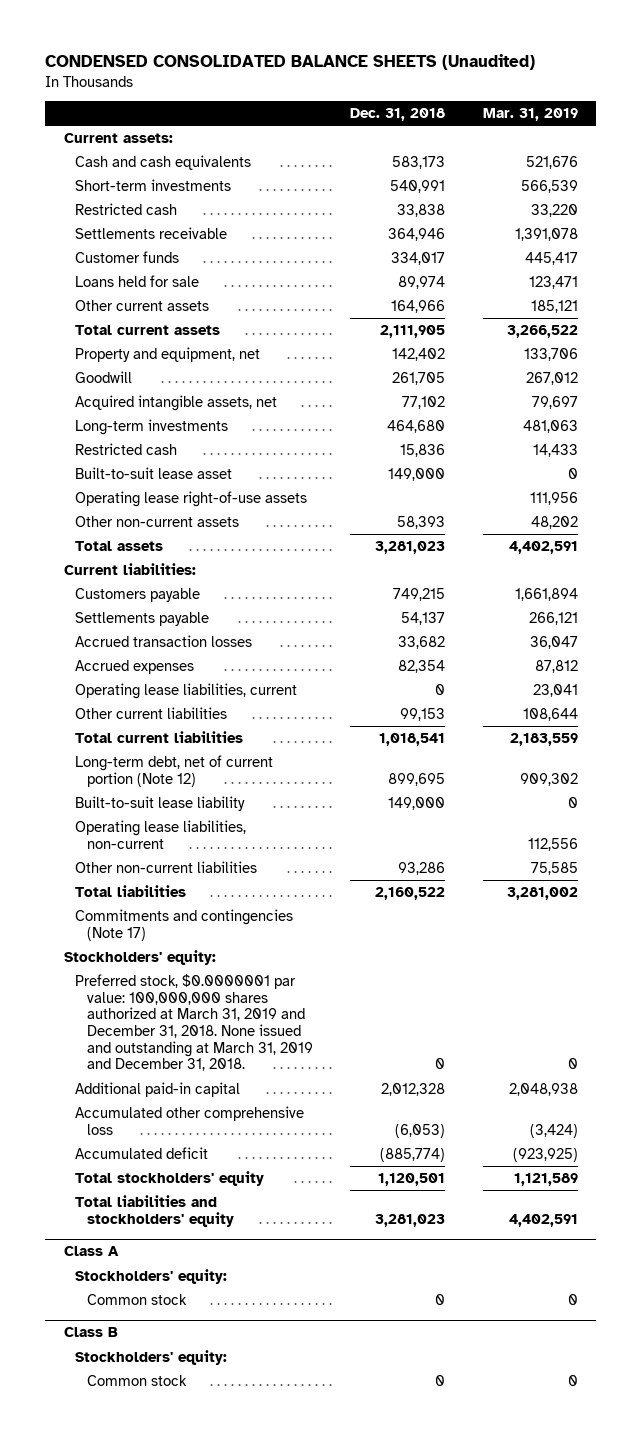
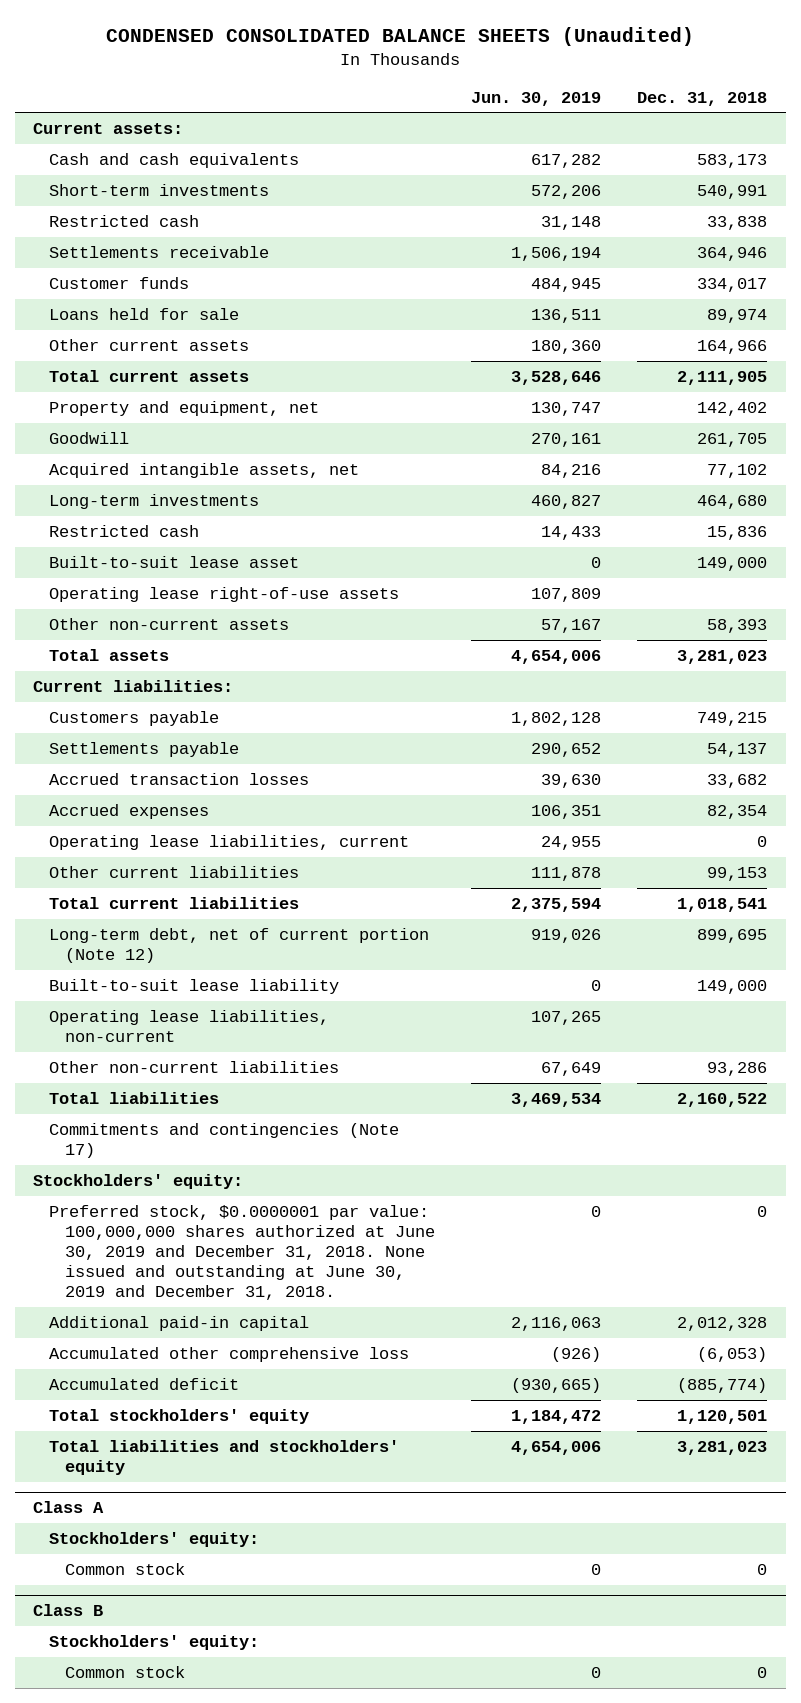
- | Dec. 31, 2018 | Mar. 31, 2019
+ | Jun. 30, 2019 | Dec. 31, 2018
- Preferred stock, $0.0000001 par value: 100,000,000 shares authorized at March 31, 2019 and December 31, 2018. None issued and outstanding at March 31, 2019 and December 31, 2018. | 0 | 0
+ Preferred stock, $0.0000001 par value: 100,000,000 shares authorized at June 30, 2019 and December 31, 2018. None issued and outstanding at June 30, 2019 and December 31, 2018. | 0 | 0

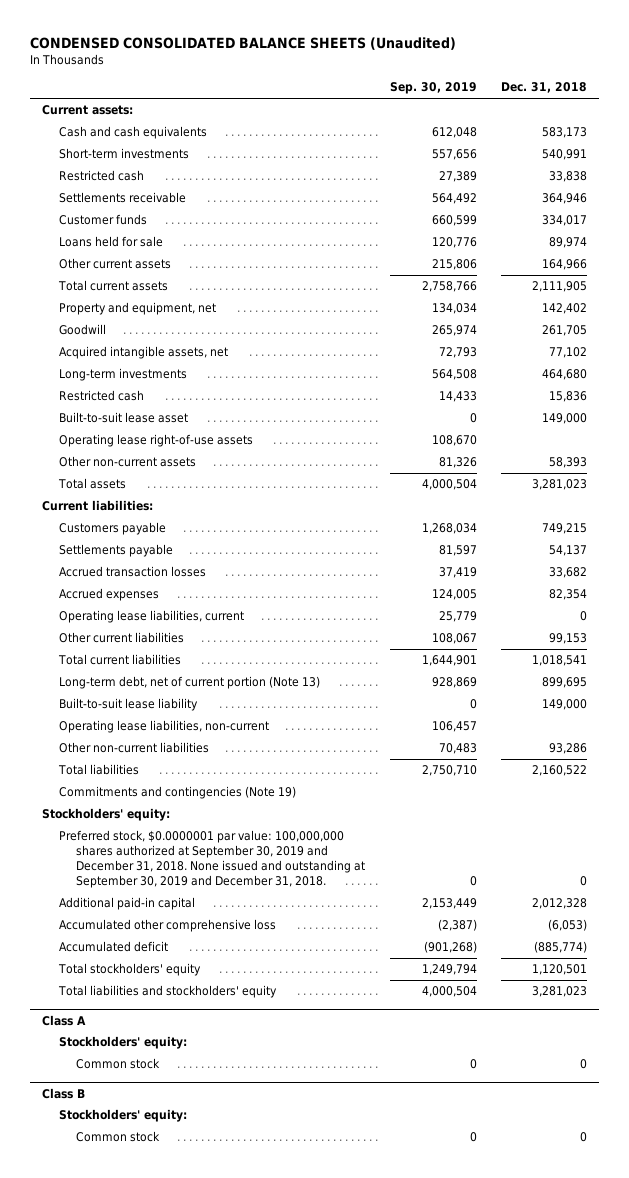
- | Jun. 30, 2019 | Dec. 31, 2018
+ | Sep. 30, 2019 | Dec. 31, 2018
- Long-term debt, net of current portion (Note 12) | 919,026 | 899,695
+ Long-term debt, net of current portion (Note 13) | 928,869 | 899,695
- Commitments and contingencies (Note 17)
+ Commitments and contingencies (Note 19)
- Preferred stock, $0.0000001 par value: 100,000,000 shares authorized at June 30, 2019 and December 31, 2018. None issued and outstanding at June 30, 2019 and December 31, 2018. | 0 | 0
+ Preferred stock, $0.0000001 par value: 100,000,000 shares authorized at September 30, 2019 and December 31, 2018. None issued and outstanding at September 30, 2019 and December 31, 2018. | 0 | 0

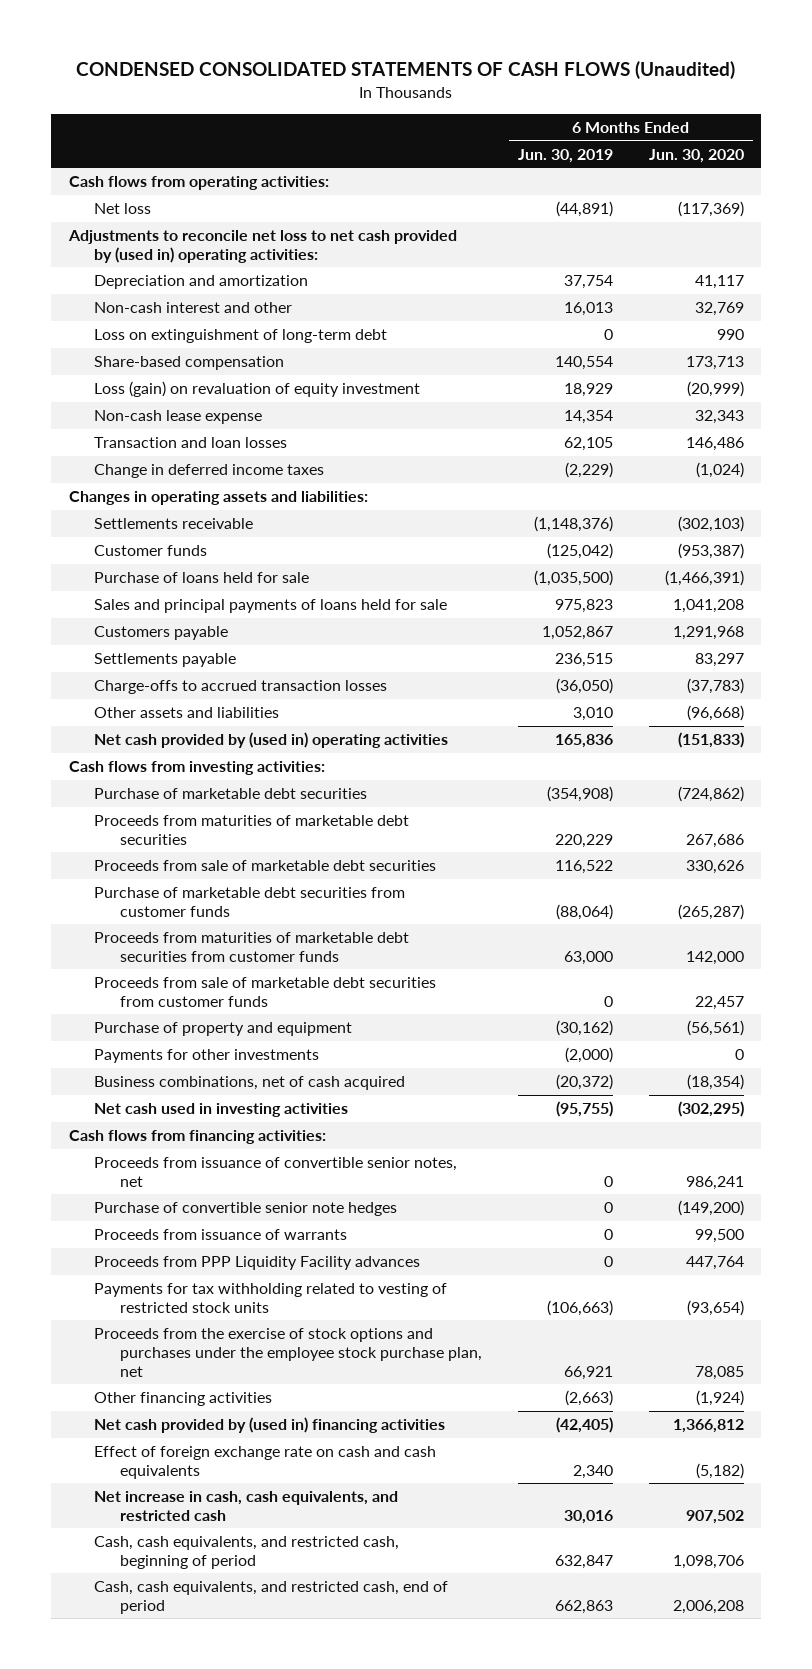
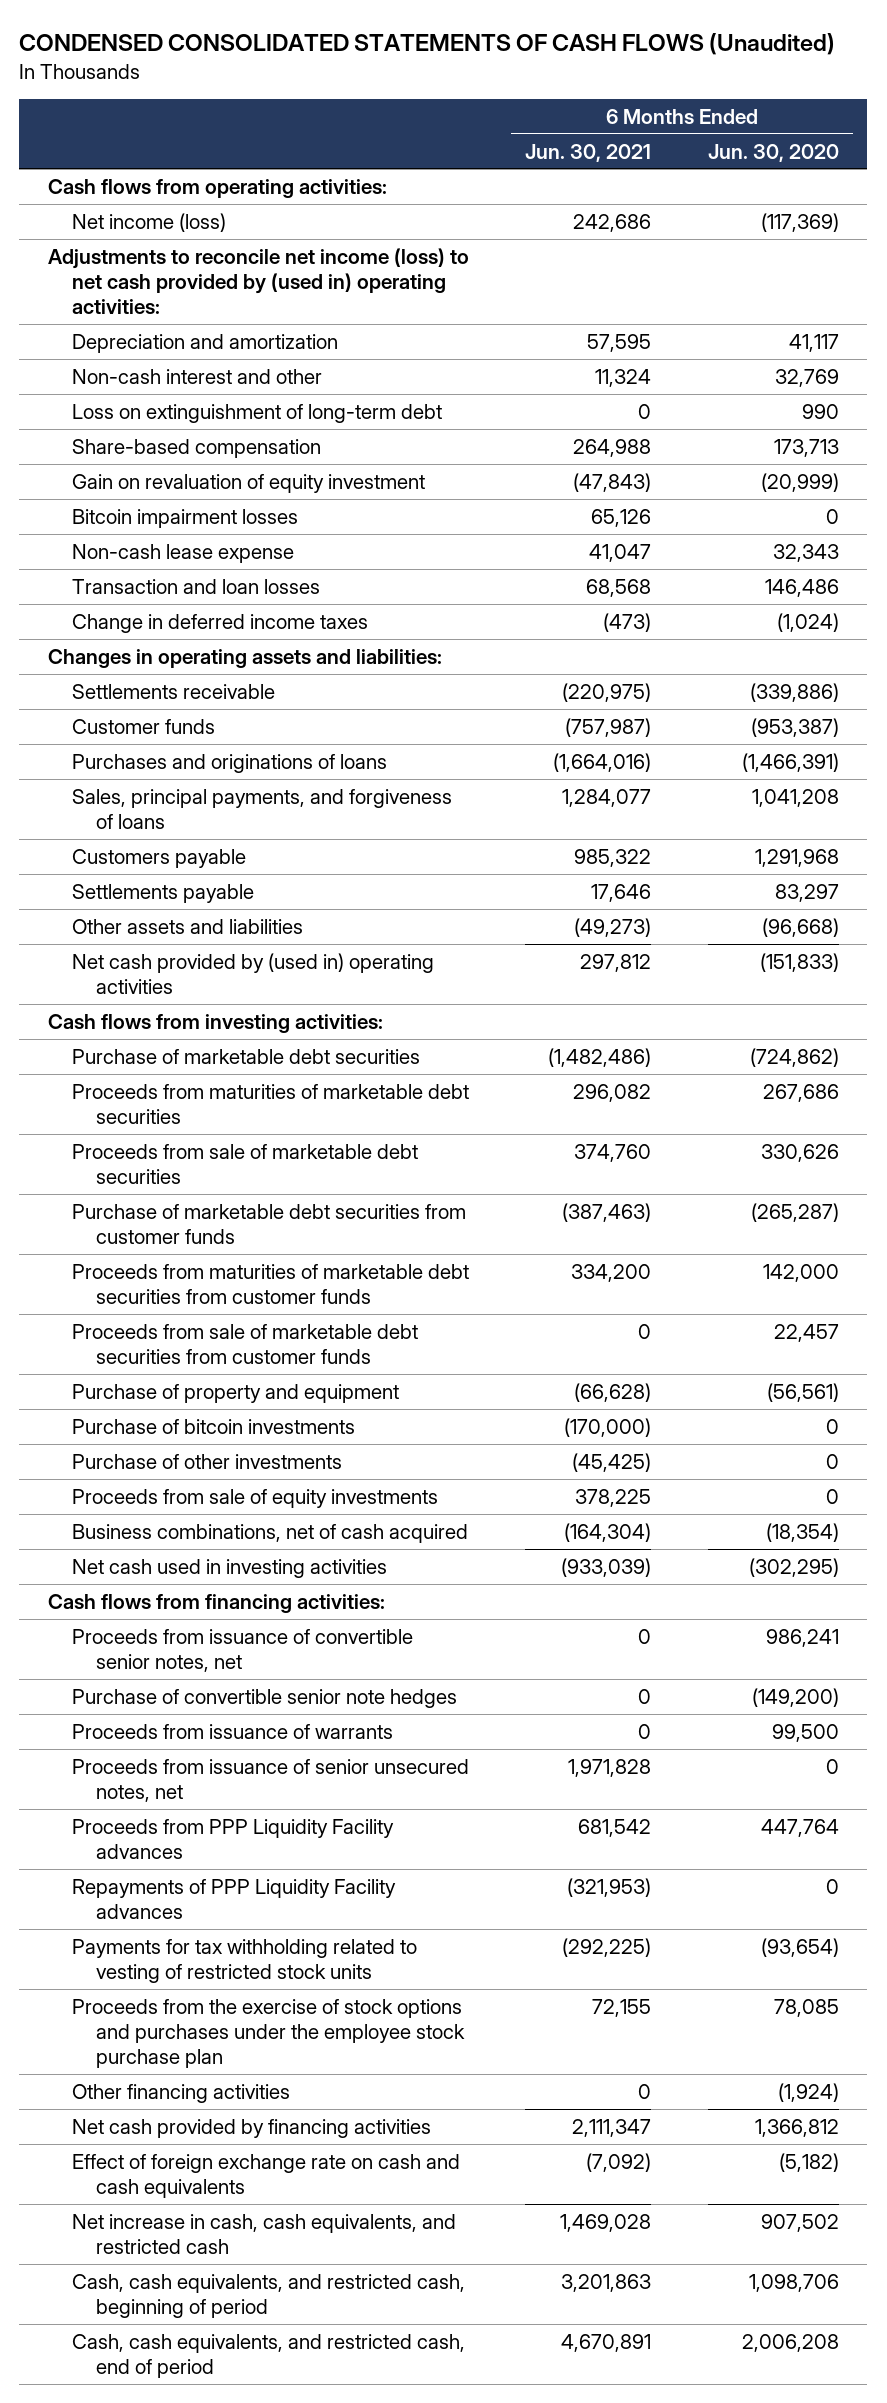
- | 6 Months Ended Jun. 30, 2019 | 6 Months Ended Jun. 30, 2020
+ | 6 Months Ended Jun. 30, 2021 | 6 Months Ended Jun. 30, 2020
- Net loss | (44,891) | (117,369)
- Adjustments to reconcile net loss to net cash provided by (used in) operating activities:
+ Net income (loss) | 242,686 | (117,369)
+ Adjustments to reconcile net income (loss) to net cash provided by (used in) operating activities:
- Loss (gain) on revaluation of equity investment | 18,929 | (20,999)
+ Gain on revaluation of equity investment | (47,843) | (20,999)
+ Bitcoin impairment losses | 65,126 | 0
- Settlements receivable | (1,148,376) | (302,103)
+ Settlements receivable | (220,975) | (339,886)
- Purchase of loans held for sale | (1,035,500) | (1,466,391)
- Sales and principal payments of loans held for sale | 975,823 | 1,041,208
+ Purchases and originations of loans | (1,664,016) | (1,466,391)
+ Sales, principal payments, and forgiveness of loans | 1,284,077 | 1,041,208
- Charge-offs to accrued transaction losses | (36,050) | (37,783)
- Payments for other investments | (2,000) | 0
+ Purchase of bitcoin investments | (170,000) | 0
+ Purchase of other investments | (45,425) | 0
+ Proceeds from sale of equity investments | 378,225 | 0
+ Proceeds from issuance of senior unsecured notes, net | 1,971,828 | 0
+ Repayments of PPP Liquidity Facility advances | (321,953) | 0
- Proceeds from the exercise of stock options and purchases under the employee stock purchase plan, net | 66,921 | 78,085
+ Proceeds from the exercise of stock options and purchases under the employee stock purchase plan | 72,155 | 78,085
- Net cash provided by (used in) financing activities | (42,405) | 1,366,812
+ Net cash provided by financing activities | 2,111,347 | 1,366,812

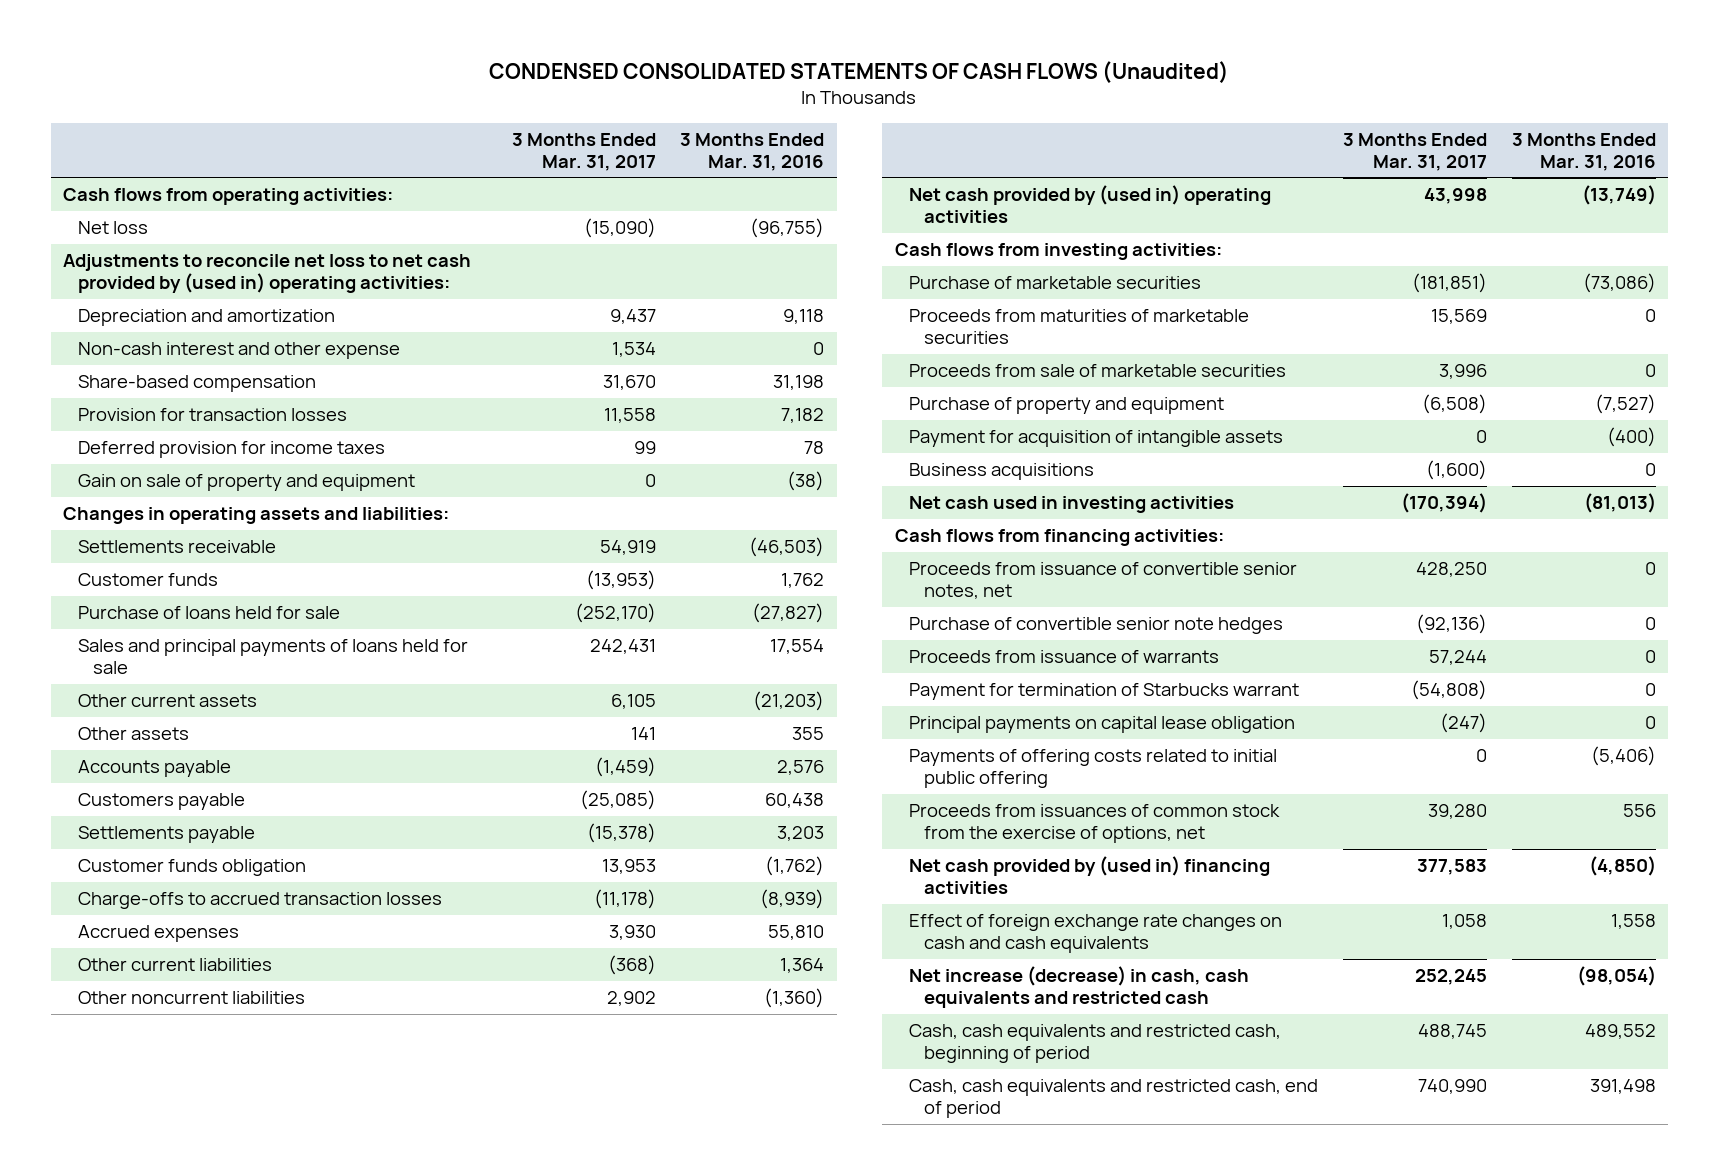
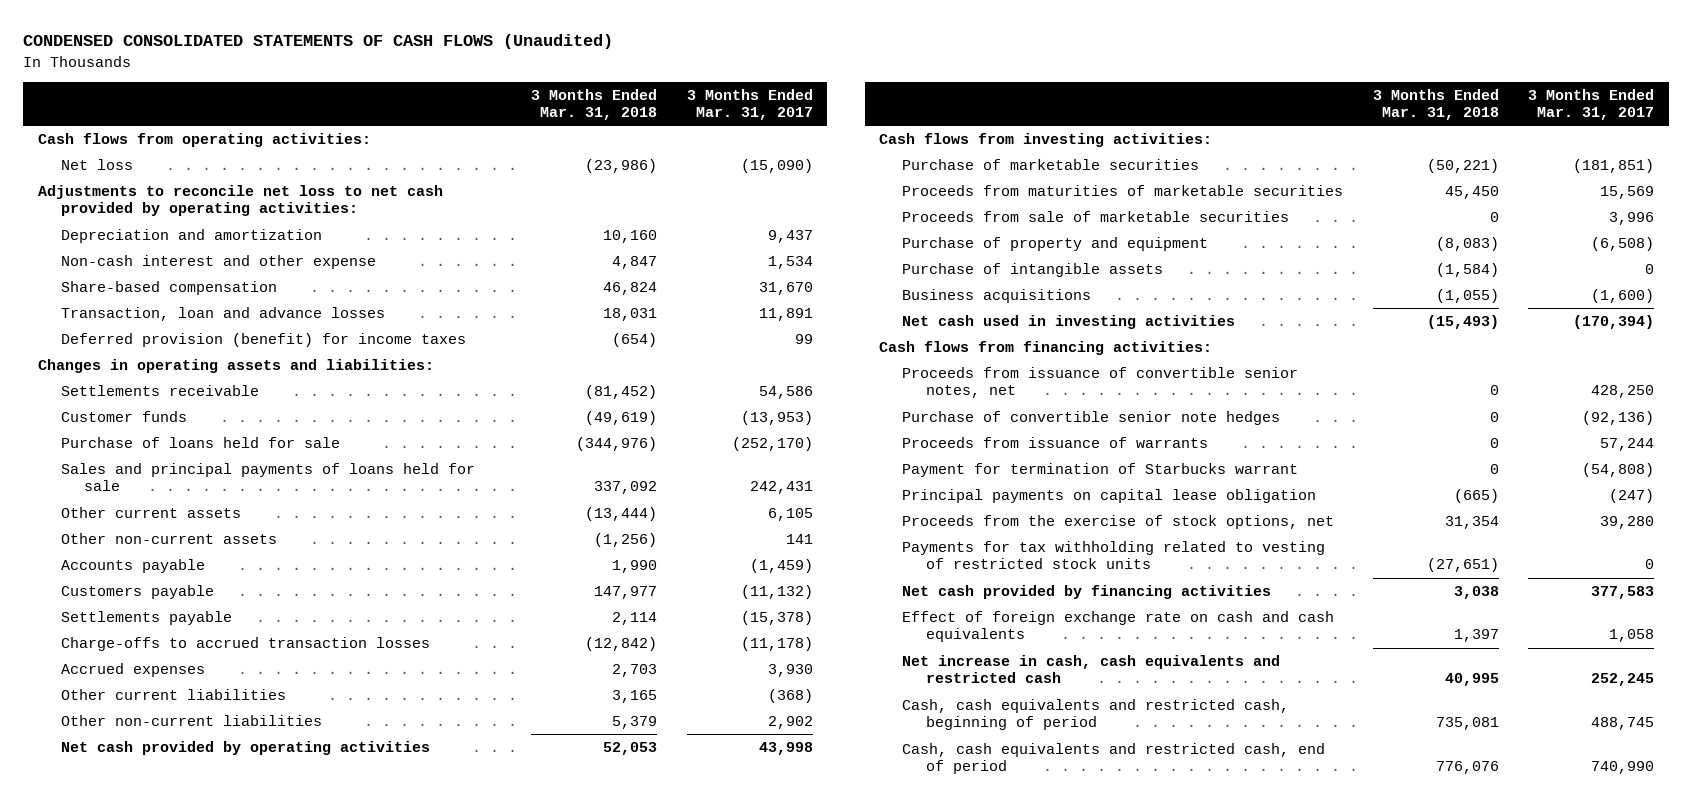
- | 3 Months Ended Mar. 31, 2017 | 3 Months Ended Mar. 31, 2016
+ | 3 Months Ended Mar. 31, 2018 | 3 Months Ended Mar. 31, 2017
- Adjustments to reconcile net loss to net cash provided by (used in) operating activities:
+ Adjustments to reconcile net loss to net cash provided by operating activities:
- Provision for transaction losses | 11,558 | 7,182
- Deferred provision for income taxes | 99 | 78
- Gain on sale of property and equipment | 0 | (38)
+ Transaction, loan and advance losses | 18,031 | 11,891
+ Deferred provision (benefit) for income taxes | (654) | 99
- Settlements receivable | 54,919 | (46,503)
+ Settlements receivable | (81,452) | 54,586
- Other assets | 141 | 355
+ Other non-current assets | (1,256) | 141
- Customers payable | (25,085) | 60,438
+ Customers payable | 147,977 | (11,132)
- Customer funds obligation | 13,953 | (1,762)
- Other noncurrent liabilities | 2,902 | (1,360)
- Net cash provided by (used in) operating activities | 43,998 | (13,749)
+ Other non-current liabilities | 5,379 | 2,902
+ Net cash provided by operating activities | 52,053 | 43,998
- Payment for acquisition of intangible assets | 0 | (400)
+ Purchase of intangible assets | (1,584) | 0
- Payments of offering costs related to initial public offering | 0 | (5,406)
- Proceeds from issuances of common stock from the exercise of options, net | 39,280 | 556
- Net cash provided by (used in) financing activities | 377,583 | (4,850)
- Effect of foreign exchange rate changes on cash and cash equivalents | 1,058 | 1,558
- Net increase (decrease) in cash, cash equivalents and restricted cash | 252,245 | (98,054)
+ Proceeds from the exercise of stock options, net | 31,354 | 39,280
+ Payments for tax withholding related to vesting of restricted stock units | (27,651) | 0
+ Net cash provided by financing activities | 3,038 | 377,583
+ Effect of foreign exchange rate on cash and cash equivalents | 1,397 | 1,058
+ Net increase in cash, cash equivalents and restricted cash | 40,995 | 252,245

